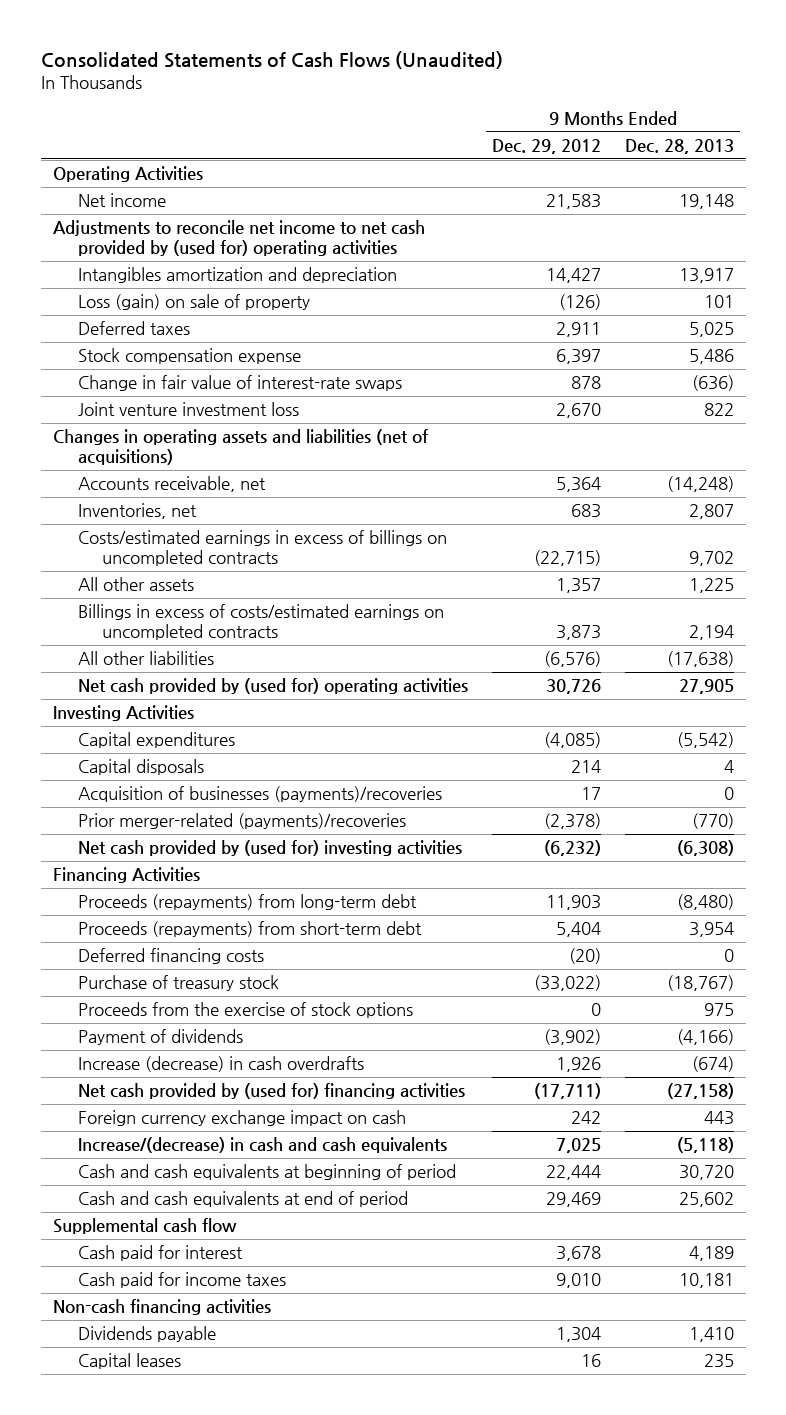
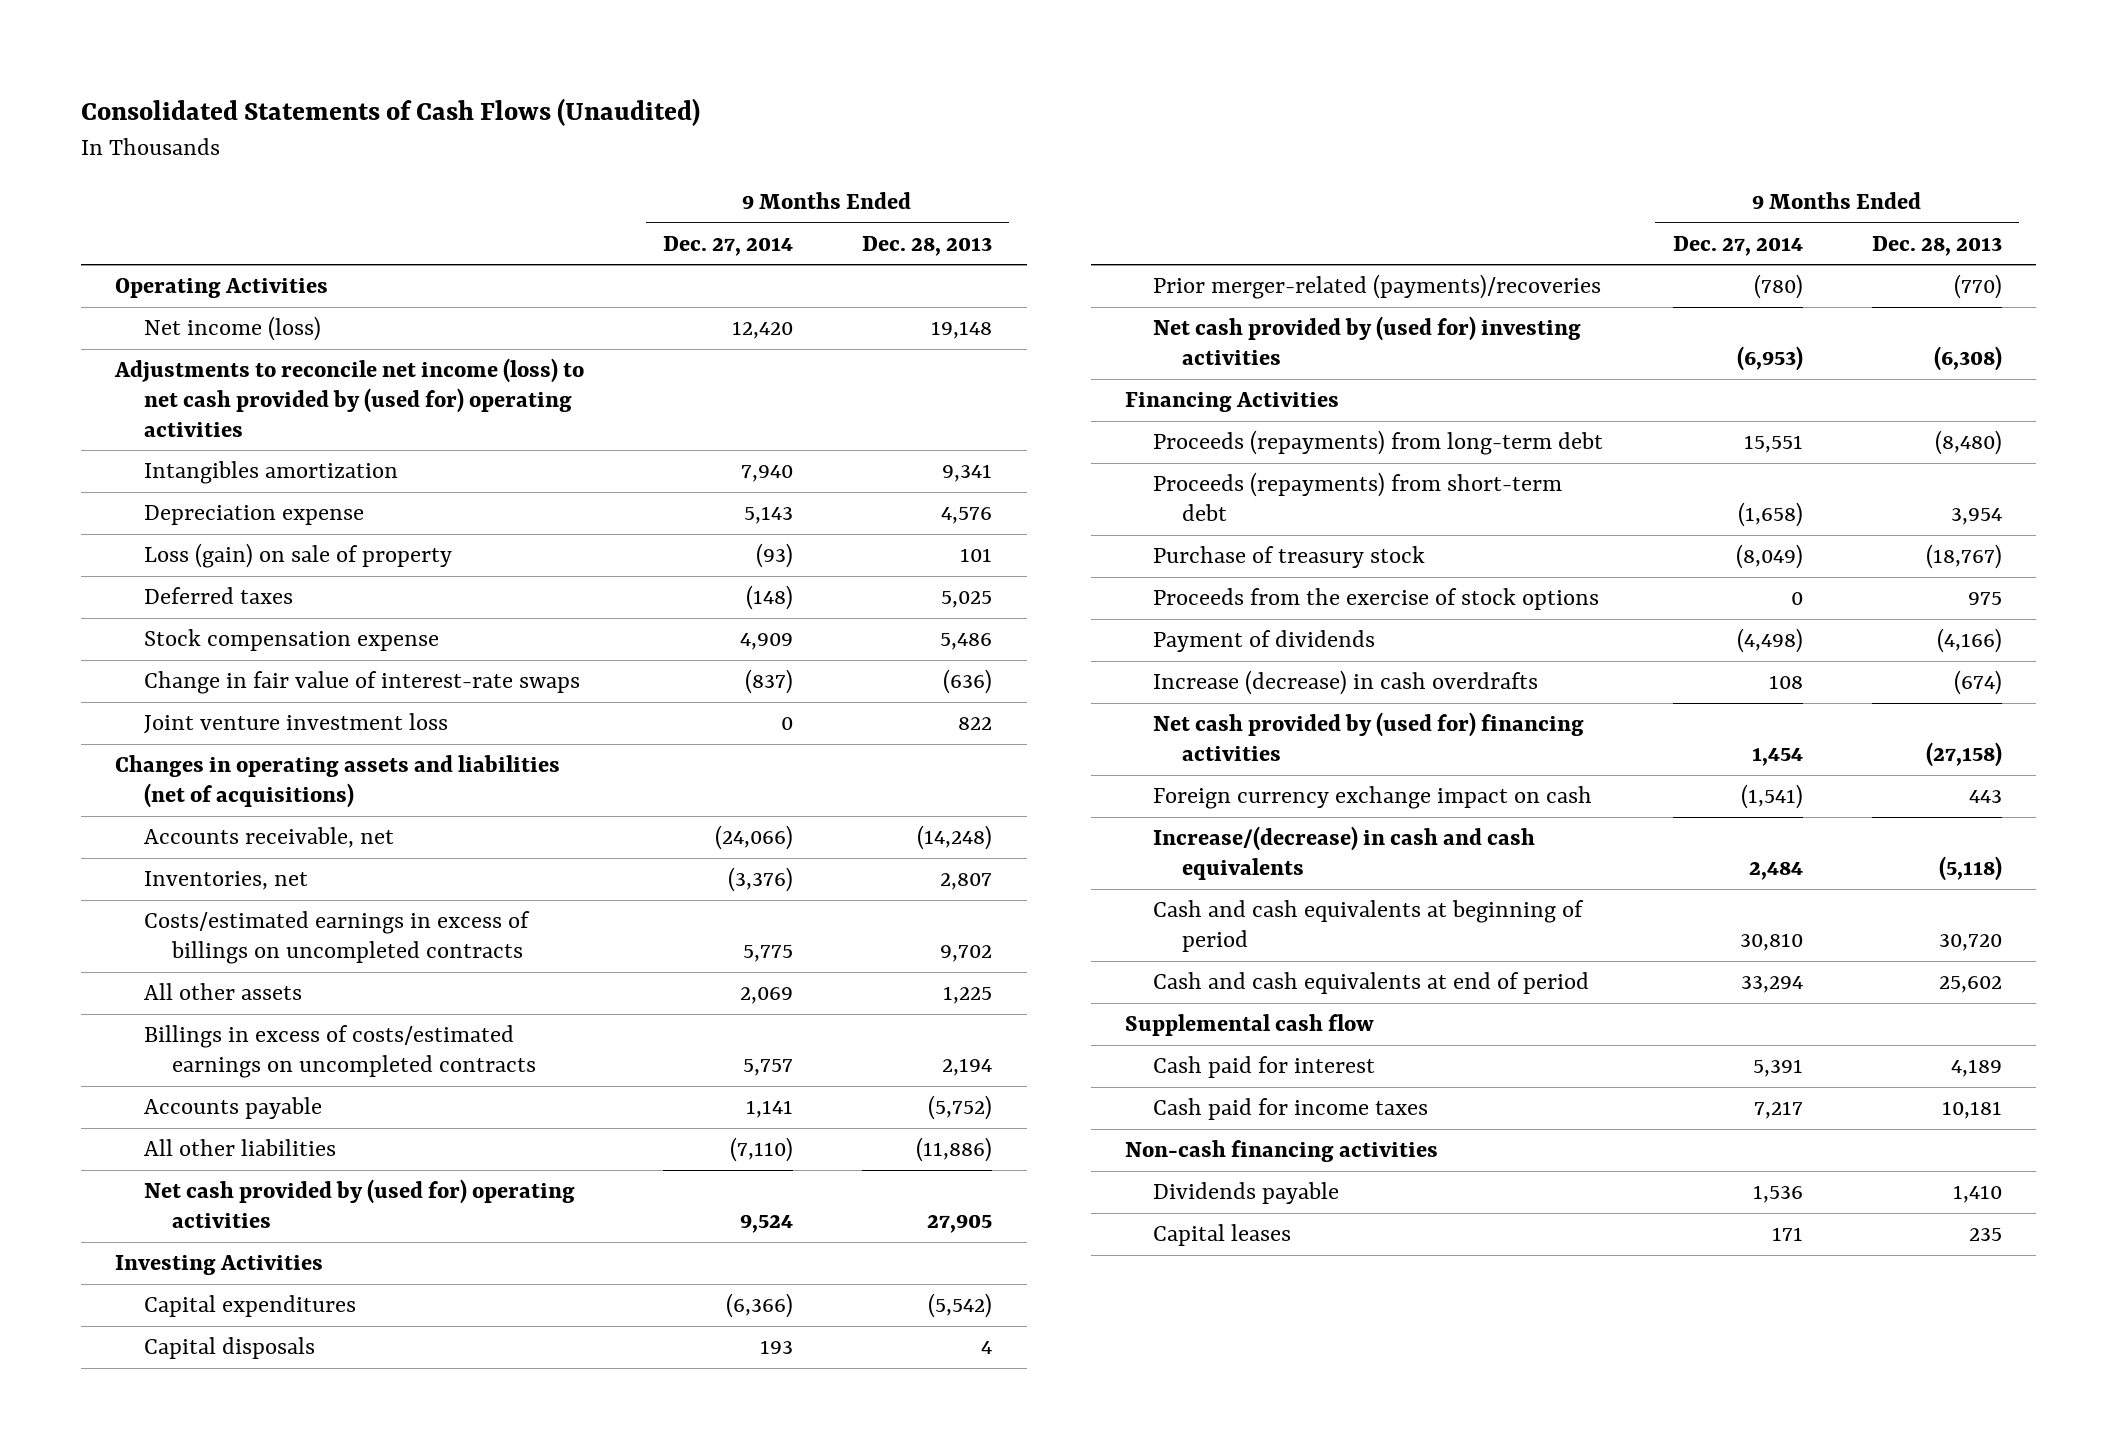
- | 9 Months Ended Dec. 29, 2012 | 9 Months Ended Dec. 28, 2013
+ | 9 Months Ended Dec. 27, 2014 | 9 Months Ended Dec. 28, 2013
- Net income | 21,583 | 19,148
- Adjustments to reconcile net income to net cash provided by (used for) operating activities
- Intangibles amortization and depreciation | 14,427 | 13,917
+ Net income (loss) | 12,420 | 19,148
+ Adjustments to reconcile net income (loss) to net cash provided by (used for) operating activities
+ Intangibles amortization | 7,940 | 9,341
+ Depreciation expense | 5,143 | 4,576
- All other liabilities | (6,576) | (17,638)
+ Accounts payable | 1,141 | (5,752)
+ All other liabilities | (7,110) | (11,886)
- Acquisition of businesses (payments)/recoveries | 17 | 0
- Deferred financing costs | (20) | 0

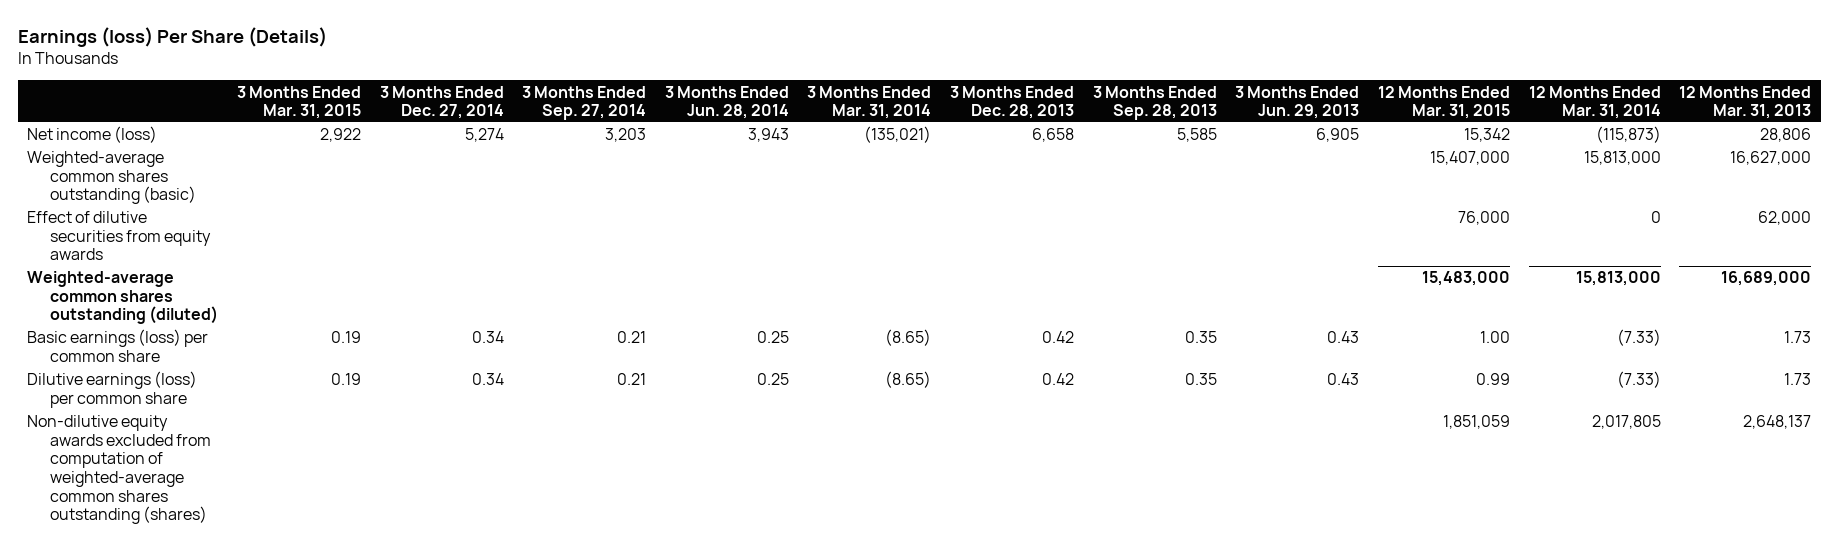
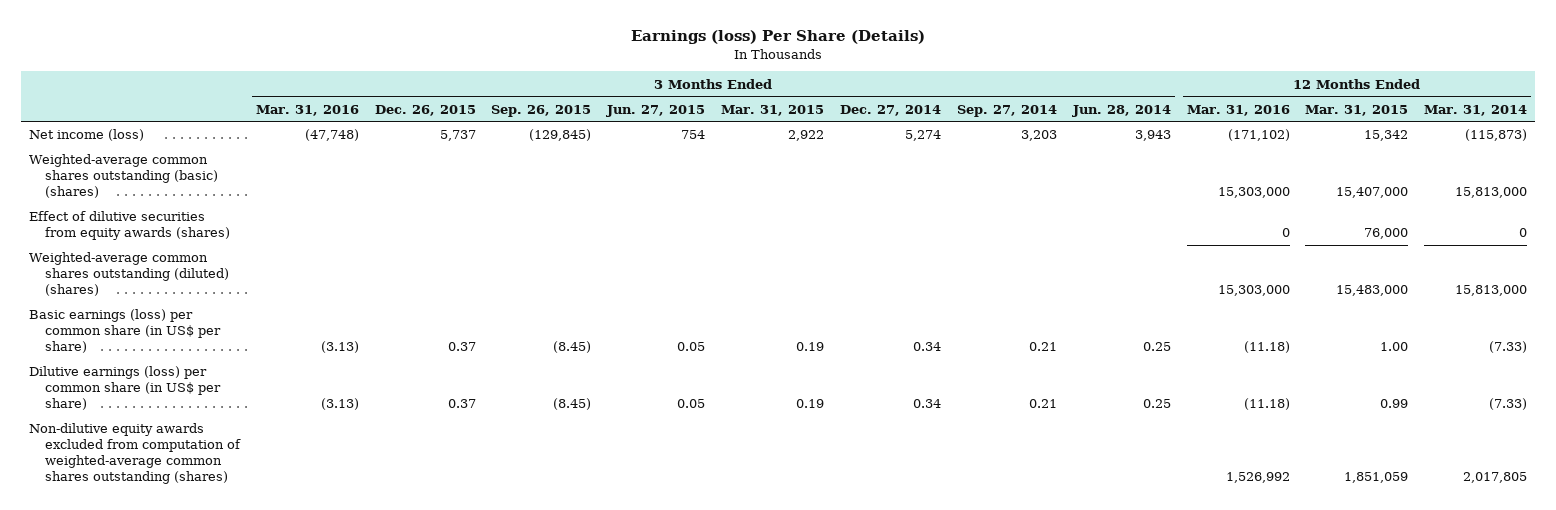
- | 3 Months Ended Mar. 31, 2015 | 3 Months Ended Dec. 27, 2014 | 3 Months Ended Sep. 27, 2014 | 3 Months Ended Jun. 28, 2014 | 3 Months Ended Mar. 31, 2014 | 3 Months Ended Dec. 28, 2013 | 3 Months Ended Sep. 28, 2013 | 3 Months Ended Jun. 29, 2013 | 12 Months Ended Mar. 31, 2015 | 12 Months Ended Mar. 31, 2014 | 12 Months Ended Mar. 31, 2013
+ | 3 Months Ended Mar. 31, 2016 | 3 Months Ended Dec. 26, 2015 | 3 Months Ended Sep. 26, 2015 | 3 Months Ended Jun. 27, 2015 | 3 Months Ended Mar. 31, 2015 | 3 Months Ended Dec. 27, 2014 | 3 Months Ended Sep. 27, 2014 | 3 Months Ended Jun. 28, 2014 | 12 Months Ended Mar. 31, 2016 | 12 Months Ended Mar. 31, 2015 | 12 Months Ended Mar. 31, 2014
- Weighted-average common shares outstanding (basic) | | | | | | | | | 15,407,000 | 15,813,000 | 16,627,000
- Effect of dilutive securities from equity awards | | | | | | | | | 76,000 | 0 | 62,000
- Weighted-average common shares outstanding (diluted) | | | | | | | | | 15,483,000 | 15,813,000 | 16,689,000
- Basic earnings (loss) per common share | 0.19 | 0.34 | 0.21 | 0.25 | (8.65) | 0.42 | 0.35 | 0.43 | 1.00 | (7.33) | 1.73
- Dilutive earnings (loss) per common share | 0.19 | 0.34 | 0.21 | 0.25 | (8.65) | 0.42 | 0.35 | 0.43 | 0.99 | (7.33) | 1.73
+ Weighted-average common shares outstanding (basic) (shares) | | | | | | | | | 15,303,000 | 15,407,000 | 15,813,000
+ Effect of dilutive securities from equity awards (shares) | | | | | | | | | 0 | 76,000 | 0
+ Weighted-average common shares outstanding (diluted) (shares) | | | | | | | | | 15,303,000 | 15,483,000 | 15,813,000
+ Basic earnings (loss) per common share (in US$ per share) | (3.13) | 0.37 | (8.45) | 0.05 | 0.19 | 0.34 | 0.21 | 0.25 | (11.18) | 1.00 | (7.33)
+ Dilutive earnings (loss) per common share (in US$ per share) | (3.13) | 0.37 | (8.45) | 0.05 | 0.19 | 0.34 | 0.21 | 0.25 | (11.18) | 0.99 | (7.33)

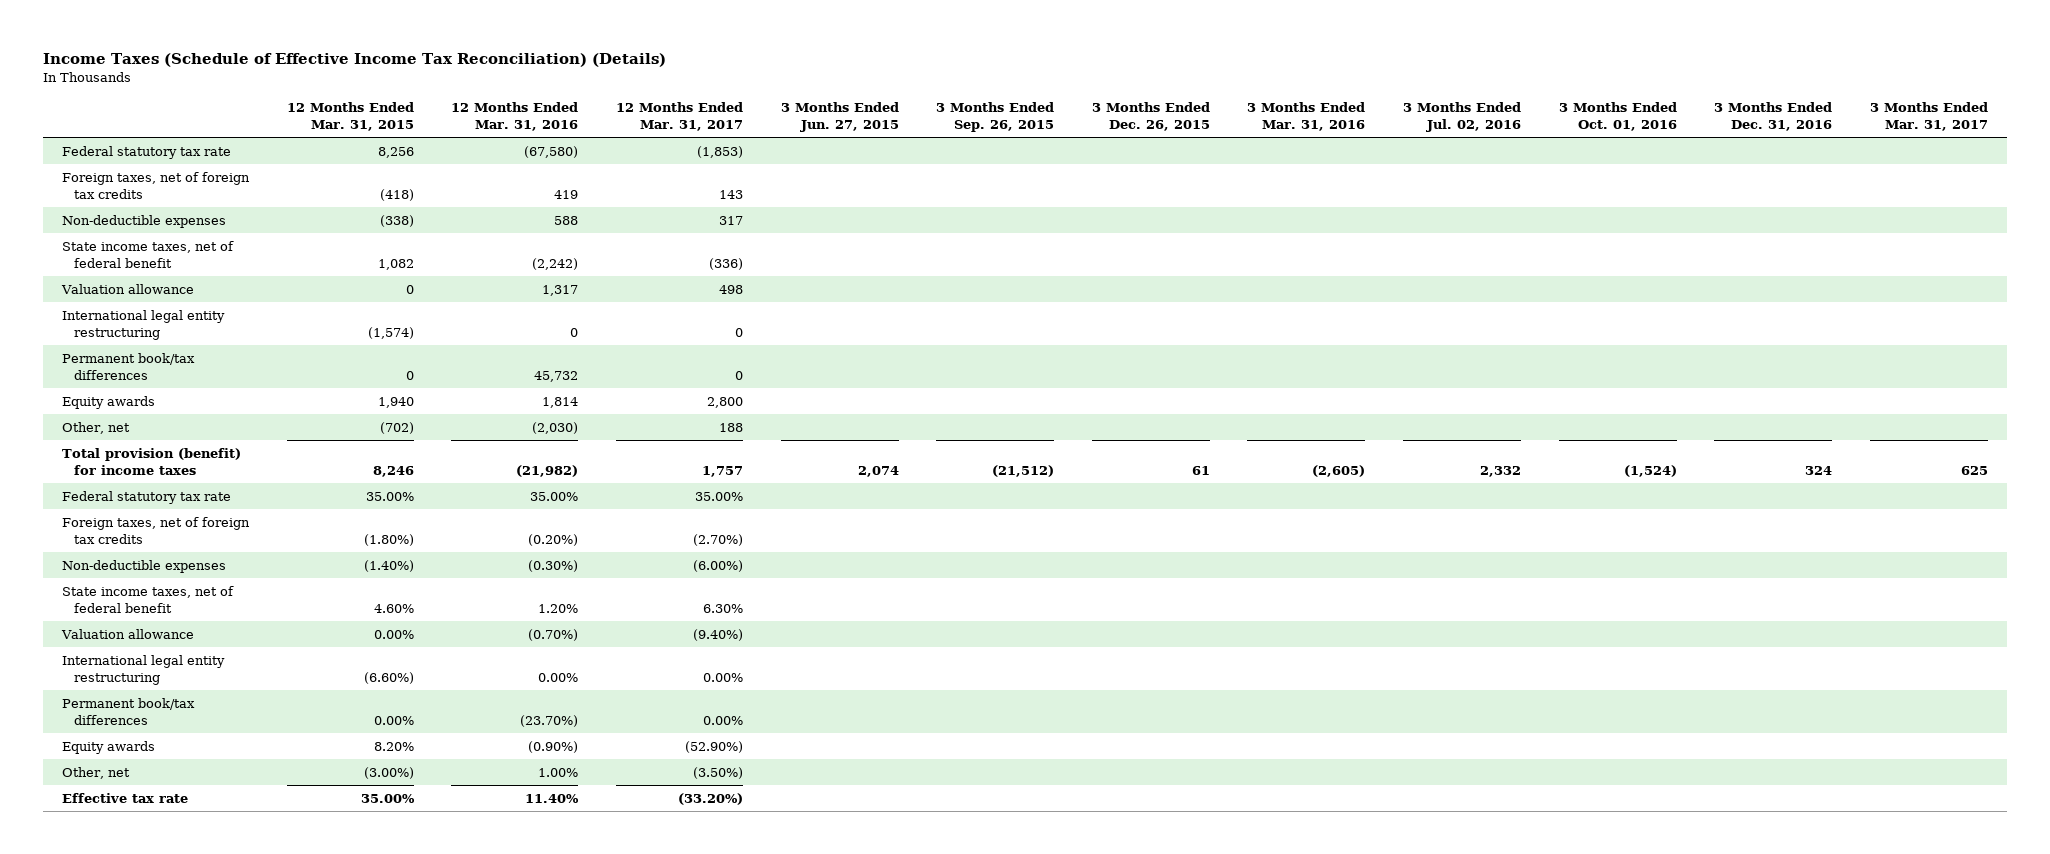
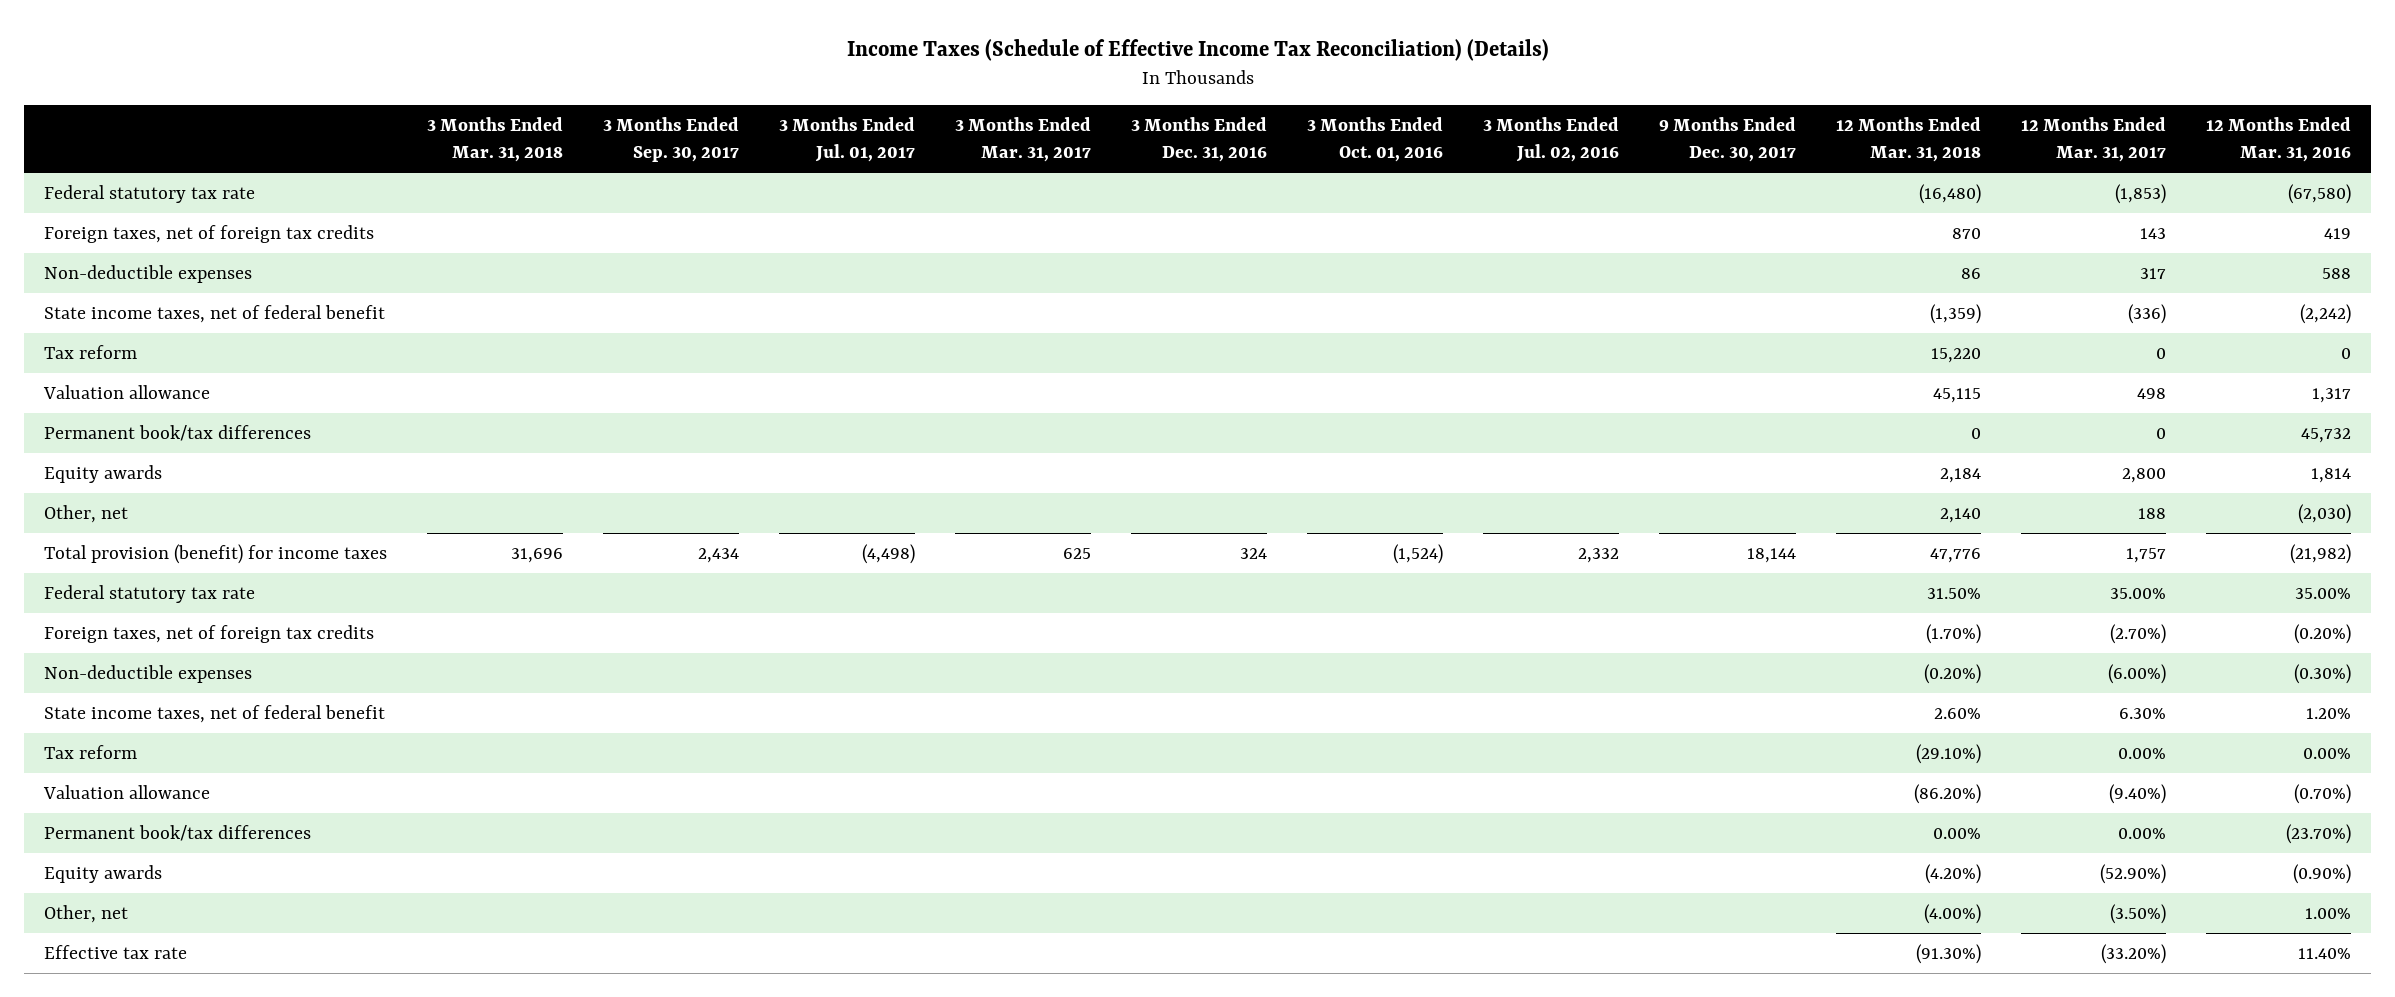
- | 12 Months Ended Mar. 31, 2015 | 12 Months Ended Mar. 31, 2016 | 12 Months Ended Mar. 31, 2017 | 3 Months Ended Jun. 27, 2015 | 3 Months Ended Sep. 26, 2015 | 3 Months Ended Dec. 26, 2015 | 3 Months Ended Mar. 31, 2016 | 3 Months Ended Jul. 02, 2016 | 3 Months Ended Oct. 01, 2016 | 3 Months Ended Dec. 31, 2016 | 3 Months Ended Mar. 31, 2017
+ | 3 Months Ended Mar. 31, 2018 | 3 Months Ended Sep. 30, 2017 | 3 Months Ended Jul. 01, 2017 | 3 Months Ended Mar. 31, 2017 | 3 Months Ended Dec. 31, 2016 | 3 Months Ended Oct. 01, 2016 | 3 Months Ended Jul. 02, 2016 | 9 Months Ended Dec. 30, 2017 | 12 Months Ended Mar. 31, 2018 | 12 Months Ended Mar. 31, 2017 | 12 Months Ended Mar. 31, 2016
+ Tax reform | | | | | | | | | 15,220 | 0 | 0
- International legal entity restructuring | (1,574) | 0 | 0 | | | | | | | |
+ Tax reform | | | | | | | | | (29.10%) | 0.00% | 0.00%
- International legal entity restructuring | (6.60%) | 0.00% | 0.00% | | | | | | | |

